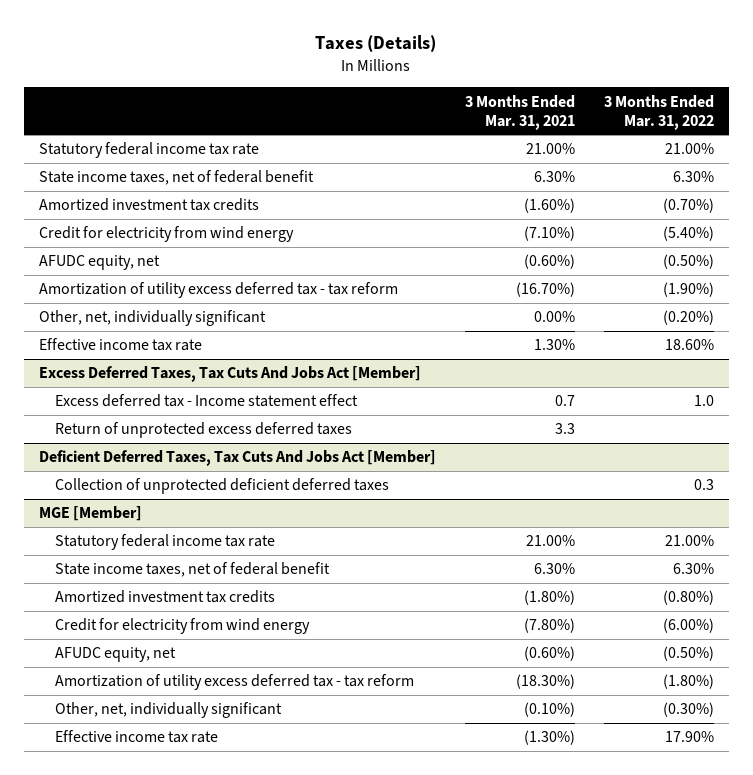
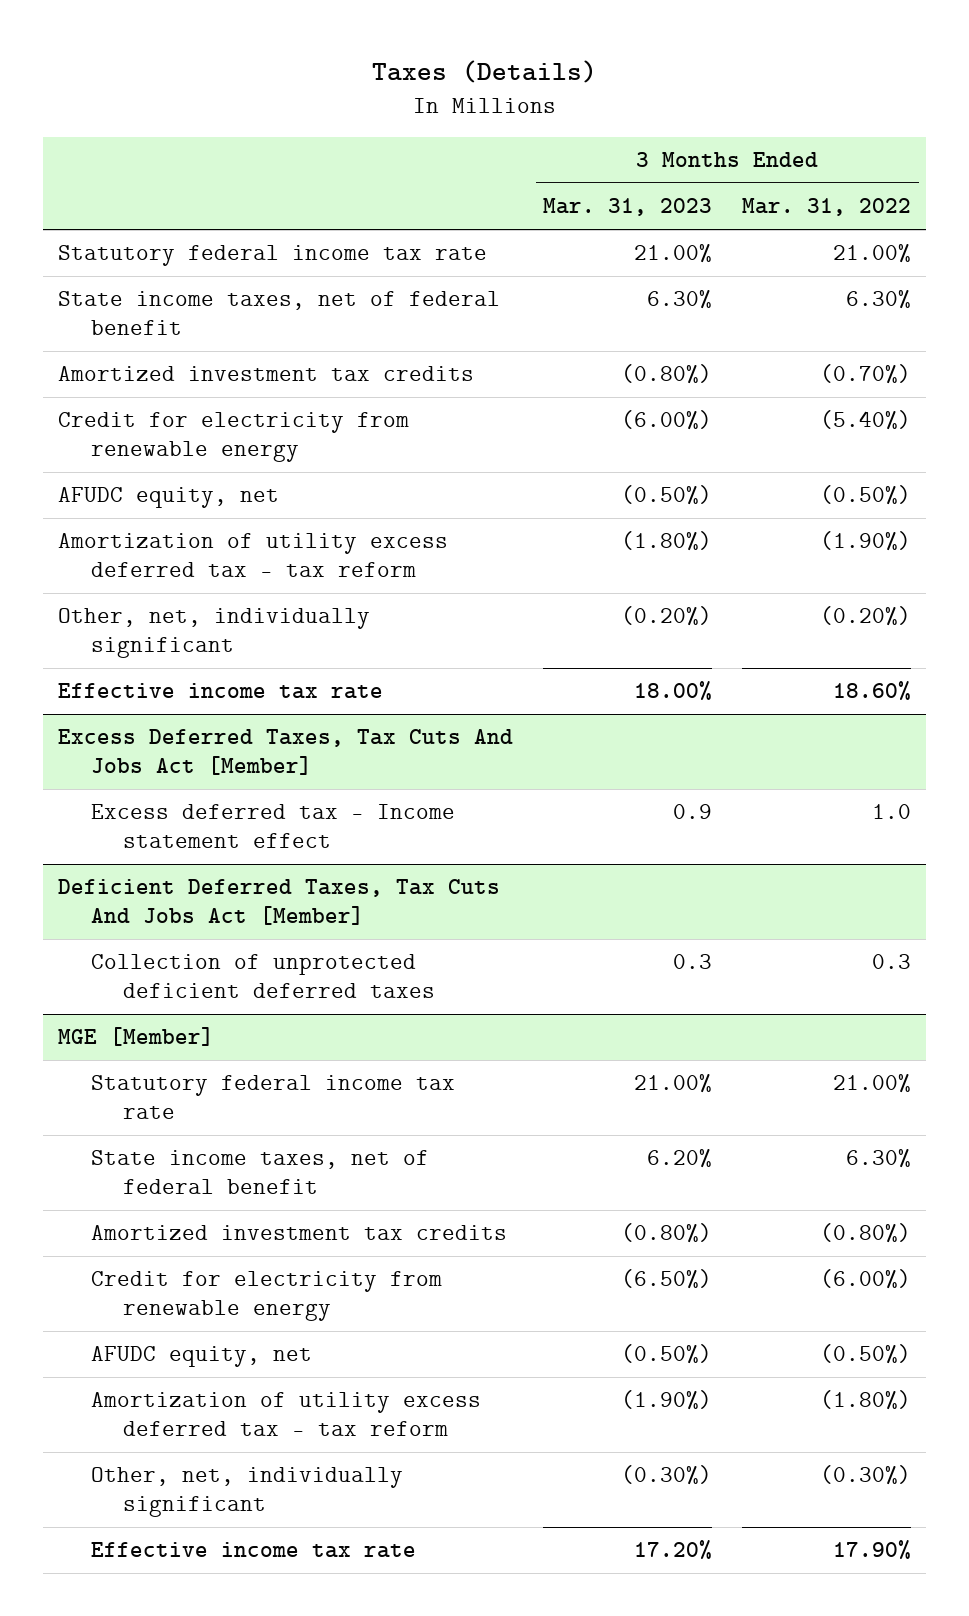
- | 3 Months Ended Mar. 31, 2021 | 3 Months Ended Mar. 31, 2022
+ | 3 Months Ended Mar. 31, 2023 | 3 Months Ended Mar. 31, 2022
- Credit for electricity from wind energy | (7.10%) | (5.40%)
+ Credit for electricity from renewable energy | (6.00%) | (5.40%)
@ Excess Deferred Taxes, Tax Cuts And Jobs Act [Member]
- Return of unprotected excess deferred taxes | 3.3 |
@ MGE [Member]
- Credit for electricity from wind energy | (7.80%) | (6.00%)
+ Credit for electricity from renewable energy | (6.50%) | (6.00%)

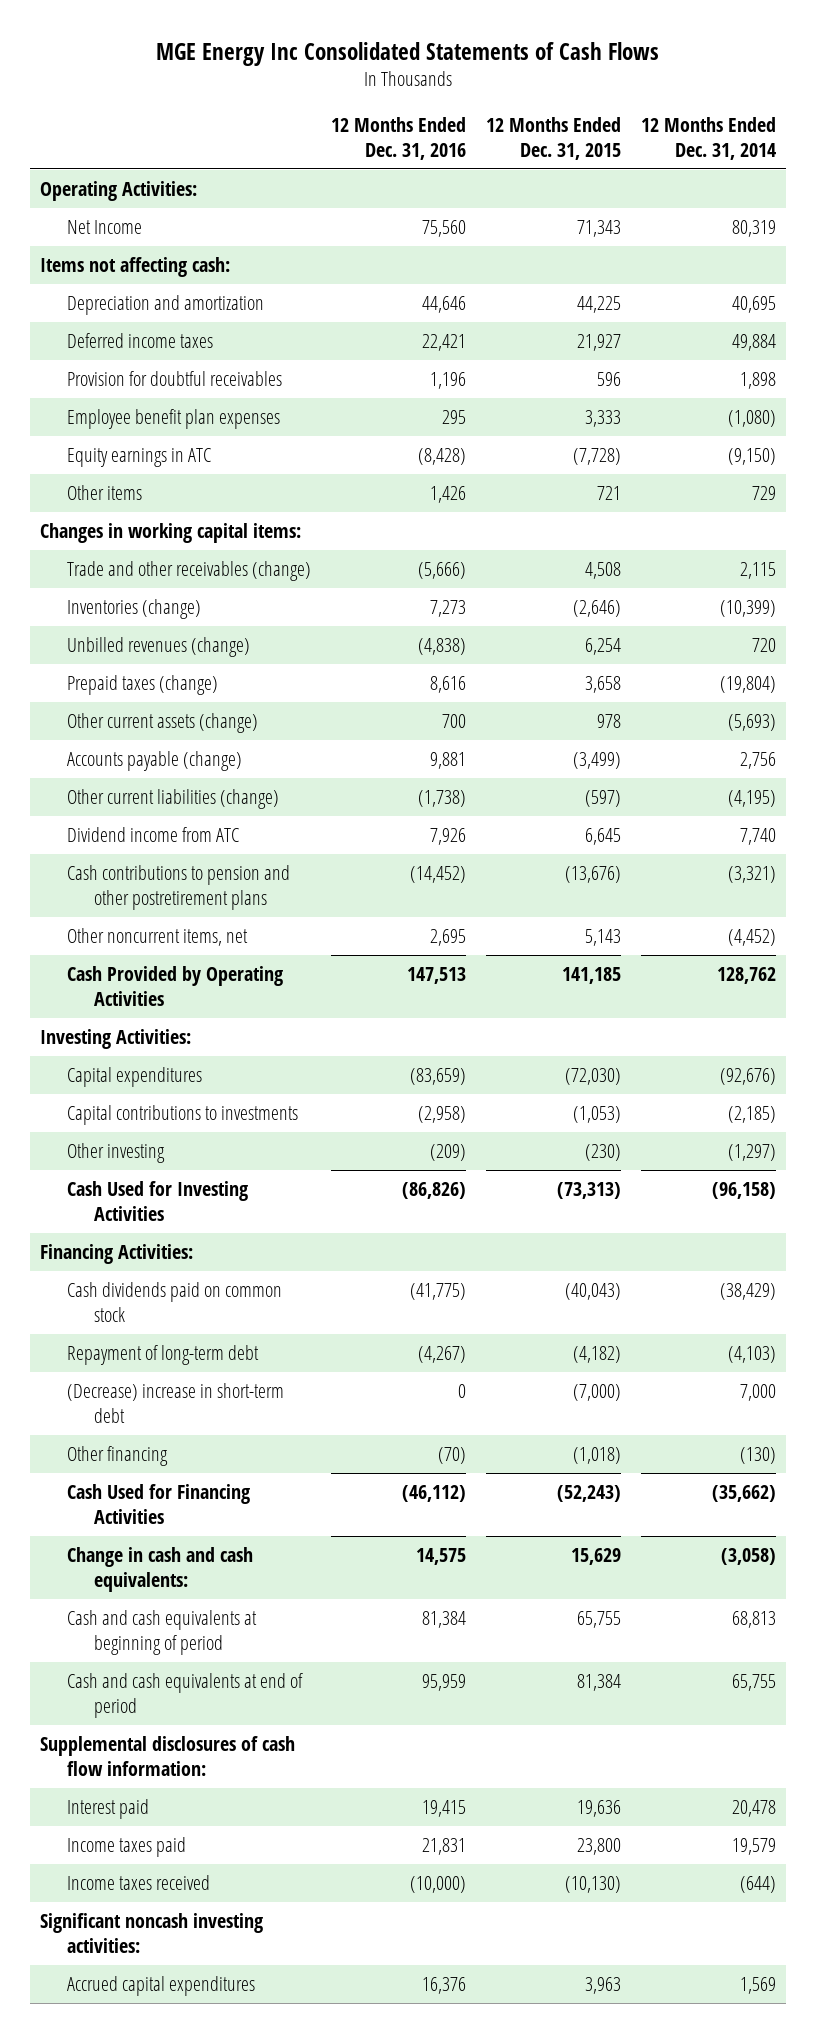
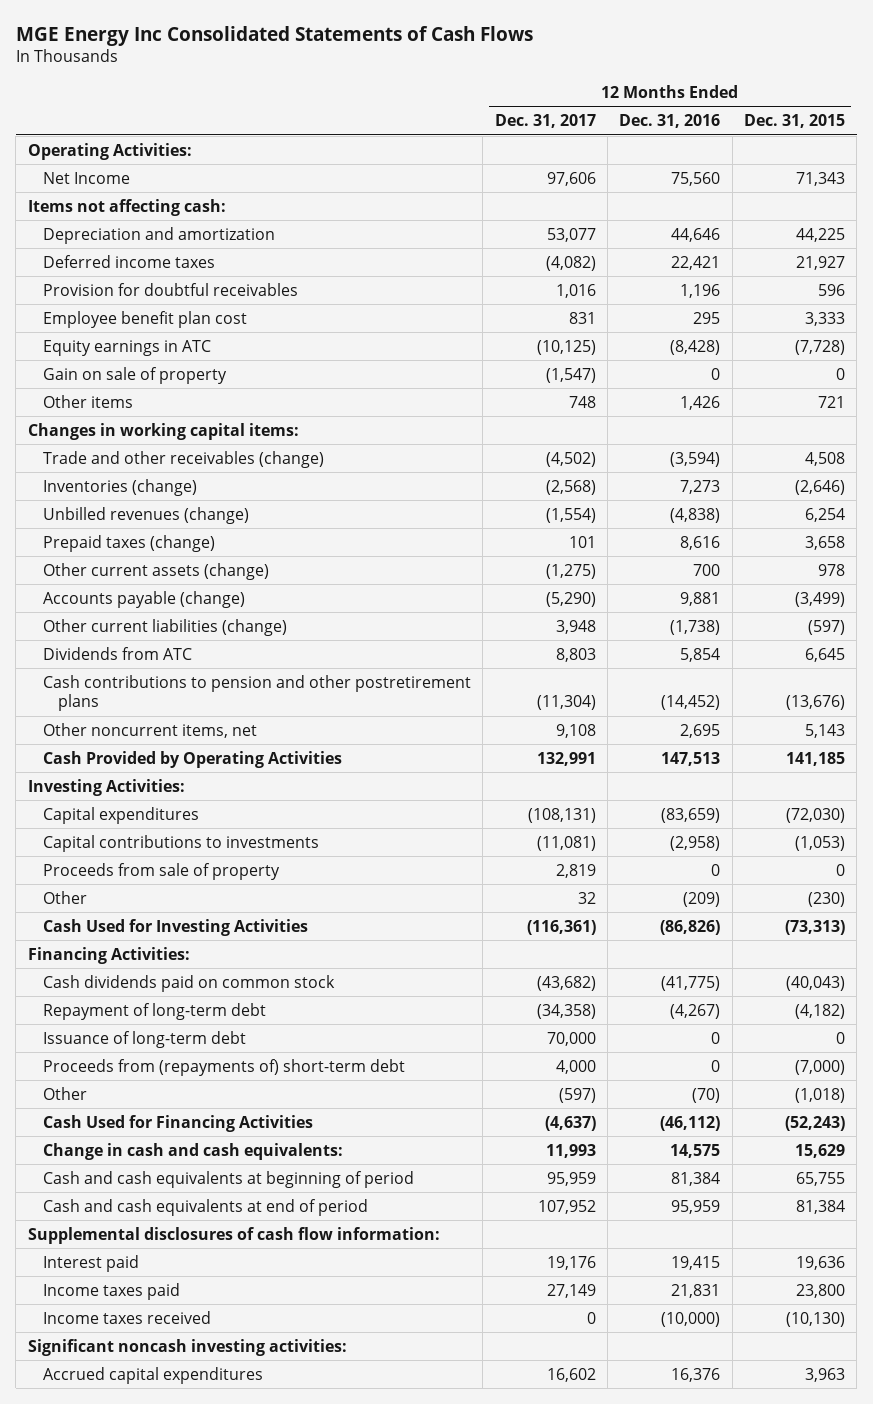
- | 12 Months Ended Dec. 31, 2016 | 12 Months Ended Dec. 31, 2015 | 12 Months Ended Dec. 31, 2014
+ | 12 Months Ended Dec. 31, 2017 | 12 Months Ended Dec. 31, 2016 | 12 Months Ended Dec. 31, 2015
- Employee benefit plan expenses | 295 | 3,333 | (1,080)
+ Employee benefit plan cost | 831 | 295 | 3,333
+ Gain on sale of property | (1,547) | 0 | 0
- Trade and other receivables (change) | (5,666) | 4,508 | 2,115
+ Trade and other receivables (change) | (4,502) | (3,594) | 4,508
- Dividend income from ATC | 7,926 | 6,645 | 7,740
+ Dividends from ATC | 8,803 | 5,854 | 6,645
- Other investing | (209) | (230) | (1,297)
+ Proceeds from sale of property | 2,819 | 0 | 0
+ Other | 32 | (209) | (230)
- (Decrease) increase in short-term debt | 0 | (7,000) | 7,000
- Other financing | (70) | (1,018) | (130)
+ Issuance of long-term debt | 70,000 | 0 | 0
+ Proceeds from (repayments of) short-term debt | 4,000 | 0 | (7,000)
+ Other | (597) | (70) | (1,018)

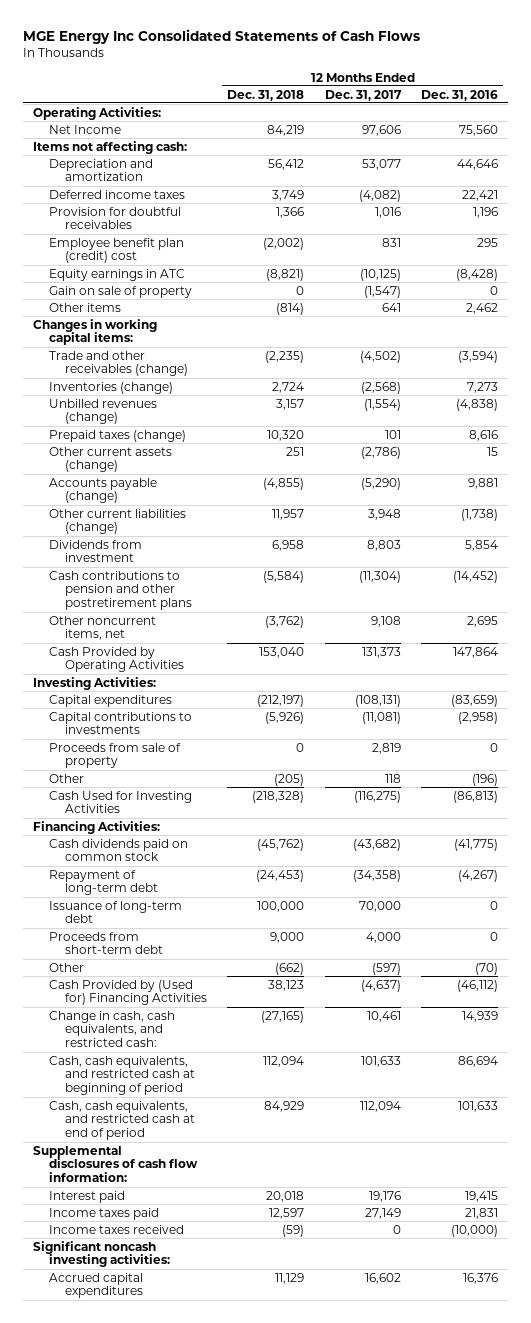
- | 12 Months Ended Dec. 31, 2017 | 12 Months Ended Dec. 31, 2016 | 12 Months Ended Dec. 31, 2015
+ | 12 Months Ended Dec. 31, 2018 | 12 Months Ended Dec. 31, 2017 | 12 Months Ended Dec. 31, 2016
- Employee benefit plan cost | 831 | 295 | 3,333
+ Employee benefit plan (credit) cost | (2,002) | 831 | 295
- Other items | 748 | 1,426 | 721
+ Other items | (814) | 641 | 2,462
- Other current assets (change) | (1,275) | 700 | 978
+ Other current assets (change) | 251 | (2,786) | 15
- Dividends from ATC | 8,803 | 5,854 | 6,645
+ Dividends from investment | 6,958 | 8,803 | 5,854
- Cash Provided by Operating Activities | 132,991 | 147,513 | 141,185
+ Cash Provided by Operating Activities | 153,040 | 131,373 | 147,864
- Other | 32 | (209) | (230)
- Cash Used for Investing Activities | (116,361) | (86,826) | (73,313)
+ Other | (205) | 118 | (196)
+ Cash Used for Investing Activities | (218,328) | (116,275) | (86,813)
- Proceeds from (repayments of) short-term debt | 4,000 | 0 | (7,000)
+ Proceeds from short-term debt | 9,000 | 4,000 | 0
- Cash Used for Financing Activities | (4,637) | (46,112) | (52,243)
- Change in cash and cash equivalents: | 11,993 | 14,575 | 15,629
- Cash and cash equivalents at beginning of period | 95,959 | 81,384 | 65,755
- Cash and cash equivalents at end of period | 107,952 | 95,959 | 81,384
+ Cash Provided by (Used for) Financing Activities | 38,123 | (4,637) | (46,112)
+ Change in cash, cash equivalents, and restricted cash: | (27,165) | 10,461 | 14,939
+ Cash, cash equivalents, and restricted cash at beginning of period | 112,094 | 101,633 | 86,694
+ Cash, cash equivalents, and restricted cash at end of period | 84,929 | 112,094 | 101,633

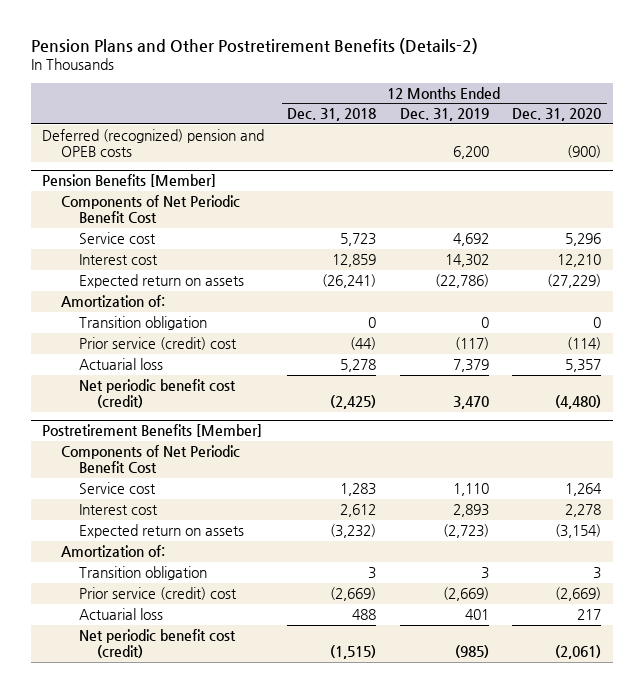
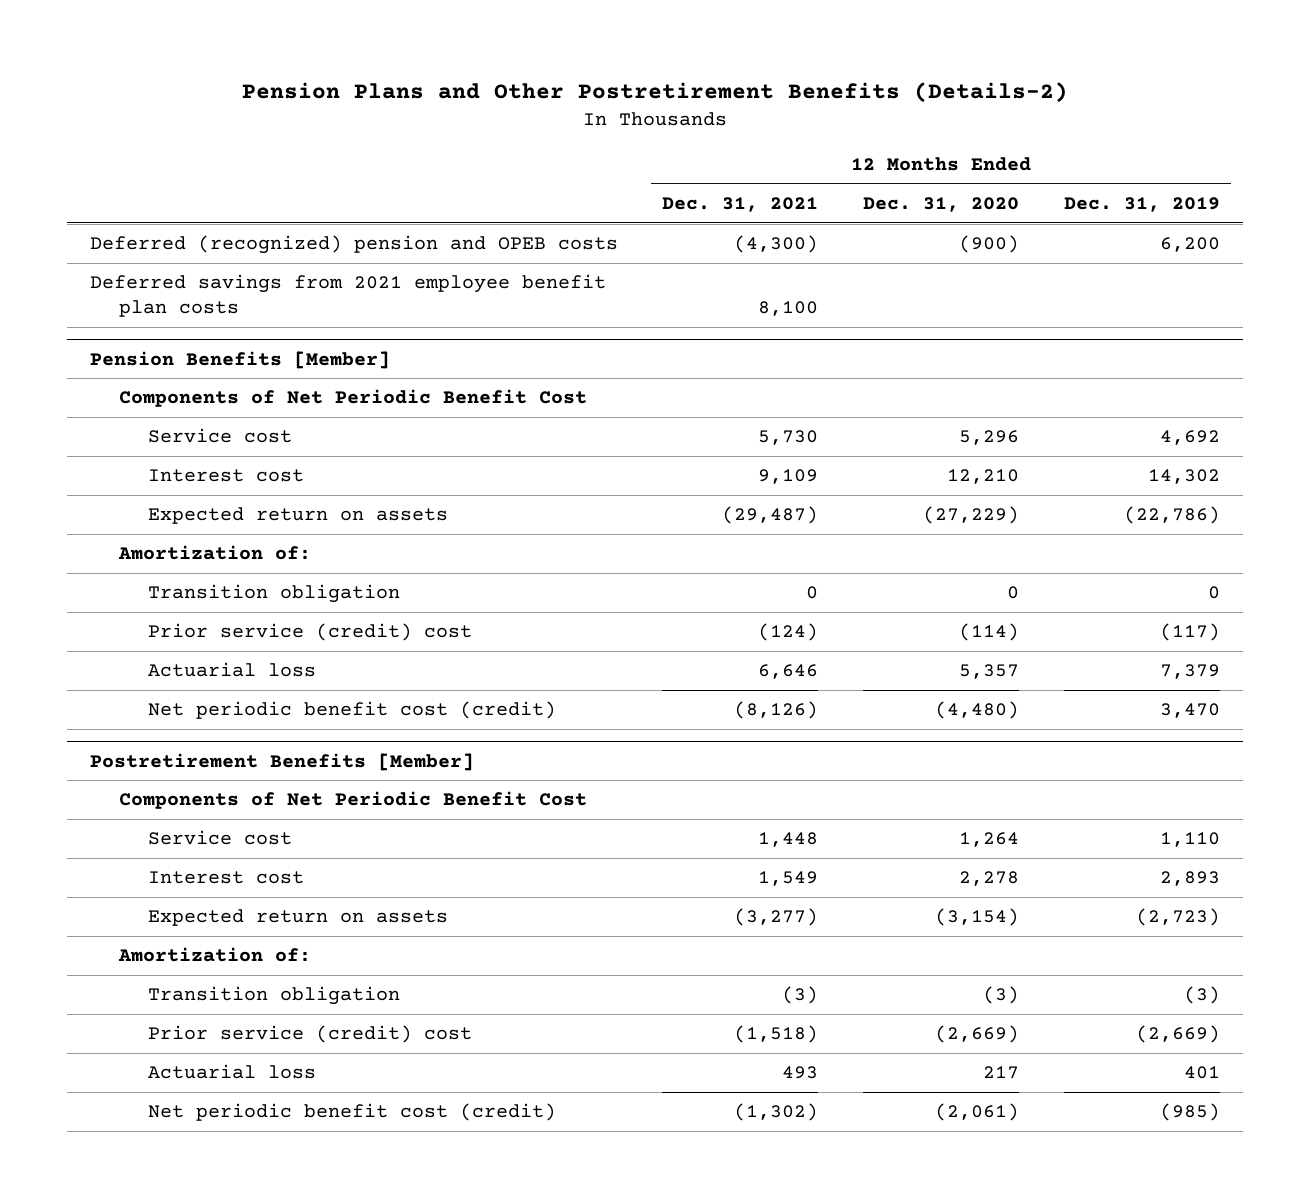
- | 12 Months Ended Dec. 31, 2018 | 12 Months Ended Dec. 31, 2019 | 12 Months Ended Dec. 31, 2020
+ | 12 Months Ended Dec. 31, 2021 | 12 Months Ended Dec. 31, 2020 | 12 Months Ended Dec. 31, 2019
+ Deferred savings from 2021 employee benefit plan costs | 8,100 | |
@ Postretirement Benefits [Member]
- Transition obligation | 3 | 3 | 3
+ Transition obligation | (3) | (3) | (3)

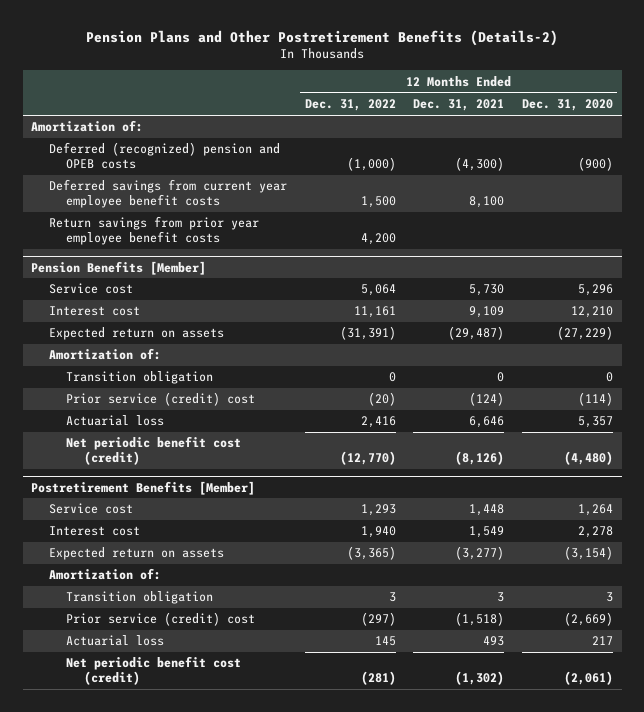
- | 12 Months Ended Dec. 31, 2021 | 12 Months Ended Dec. 31, 2020 | 12 Months Ended Dec. 31, 2019
+ | 12 Months Ended Dec. 31, 2022 | 12 Months Ended Dec. 31, 2021 | 12 Months Ended Dec. 31, 2020
+ Amortization of:
- Deferred savings from 2021 employee benefit plan costs | 8,100 | |
+ Deferred savings from current year employee benefit costs | 1,500 | 8,100 |
+ Return savings from prior year employee benefit costs | 4,200 | |
@ Pension Benefits [Member]
- Components of Net Periodic Benefit Cost
@ Postretirement Benefits [Member]
- Components of Net Periodic Benefit Cost
- Transition obligation | (3) | (3) | (3)
+ Transition obligation | 3 | 3 | 3

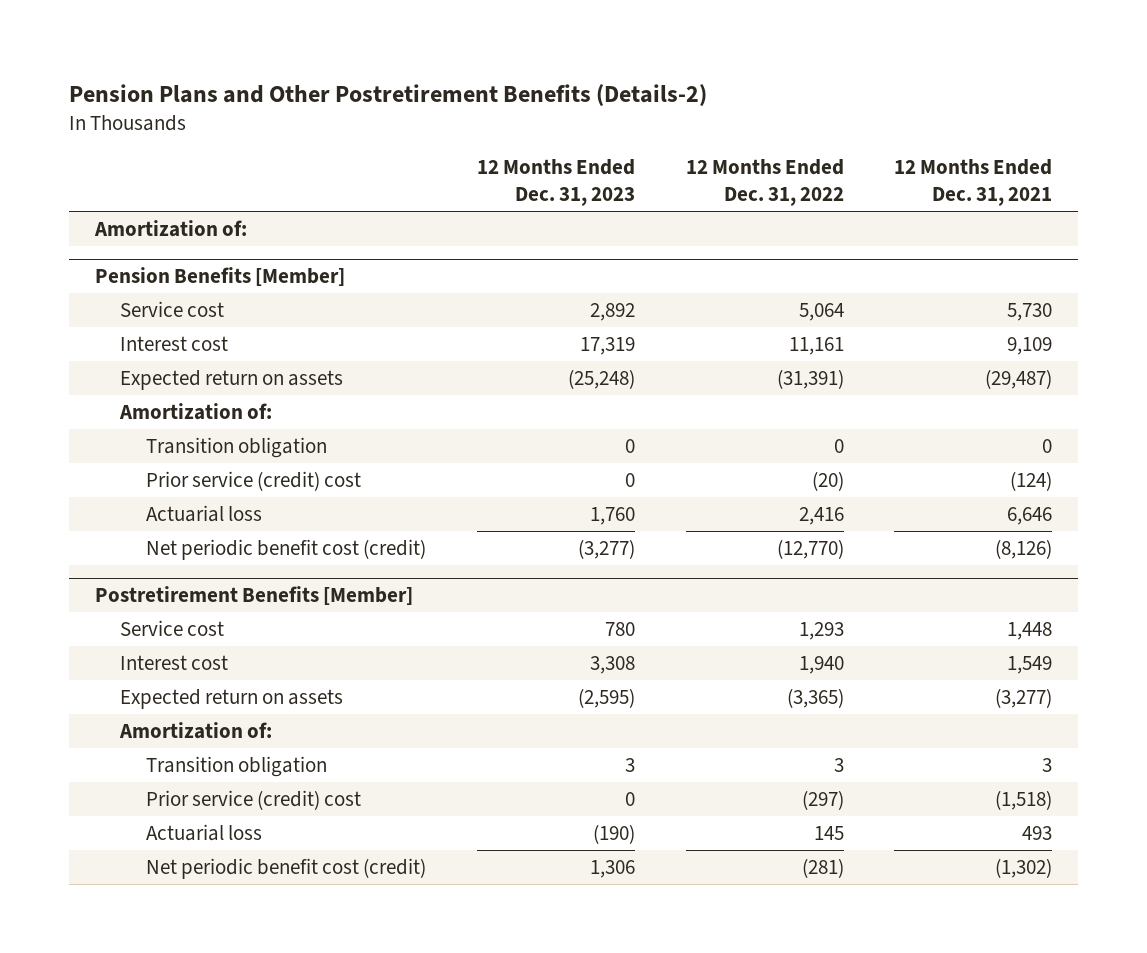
- | 12 Months Ended Dec. 31, 2022 | 12 Months Ended Dec. 31, 2021 | 12 Months Ended Dec. 31, 2020
+ | 12 Months Ended Dec. 31, 2023 | 12 Months Ended Dec. 31, 2022 | 12 Months Ended Dec. 31, 2021
- Deferred (recognized) pension and OPEB costs | (1,000) | (4,300) | (900)
- Deferred savings from current year employee benefit costs | 1,500 | 8,100 |
- Return savings from prior year employee benefit costs | 4,200 | |

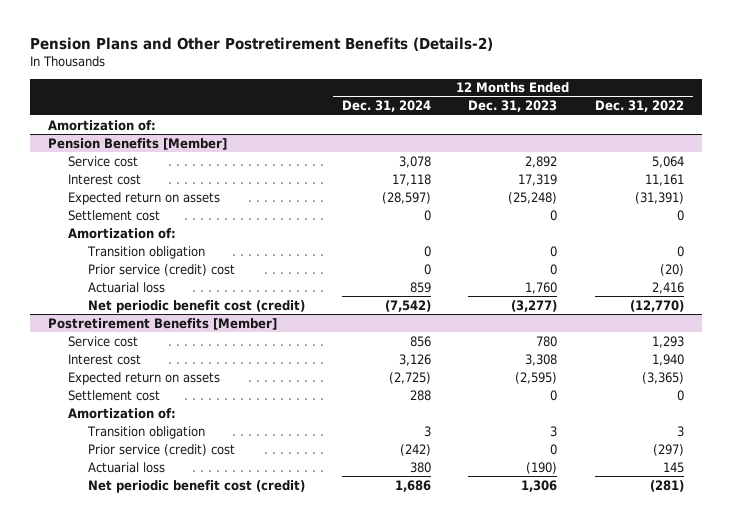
- | 12 Months Ended Dec. 31, 2023 | 12 Months Ended Dec. 31, 2022 | 12 Months Ended Dec. 31, 2021
+ | 12 Months Ended Dec. 31, 2024 | 12 Months Ended Dec. 31, 2023 | 12 Months Ended Dec. 31, 2022
@ Pension Benefits [Member]
+ Settlement cost | 0 | 0 | 0
@ Postretirement Benefits [Member]
+ Settlement cost | 288 | 0 | 0

